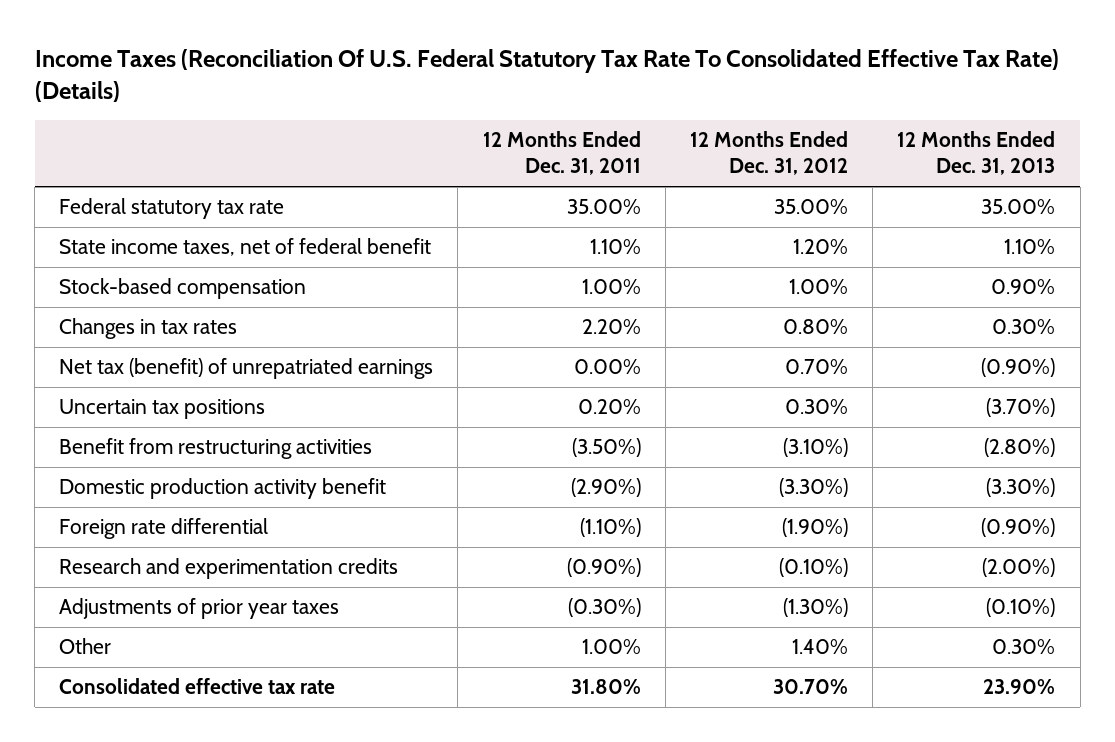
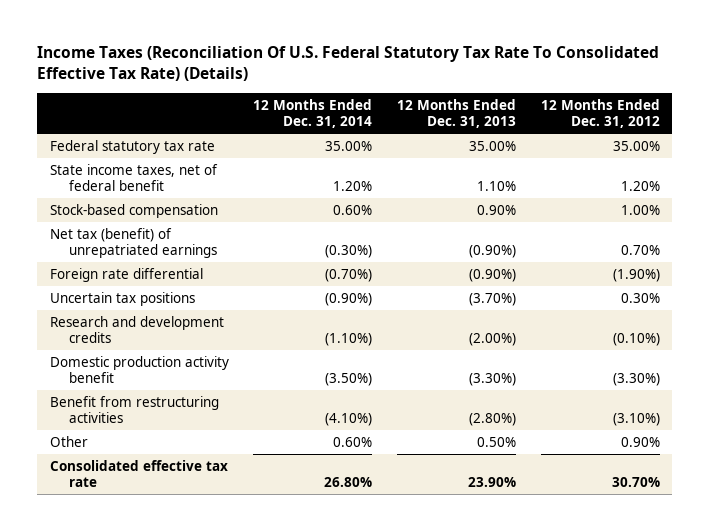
- | 12 Months Ended Dec. 31, 2011 | 12 Months Ended Dec. 31, 2012 | 12 Months Ended Dec. 31, 2013
+ | 12 Months Ended Dec. 31, 2014 | 12 Months Ended Dec. 31, 2013 | 12 Months Ended Dec. 31, 2012
- Changes in tax rates | 2.20% | 0.80% | 0.30%
moved up: Foreign rate differential | (0.70%) | (0.90%) | (1.90%)
+ Research and development credits | (1.10%) | (2.00%) | (0.10%)
- Research and experimentation credits | (0.90%) | (0.10%) | (2.00%)
- Adjustments of prior year taxes | (0.30%) | (1.30%) | (0.10%)
- Other | 1.00% | 1.40% | 0.30%
moved down: Benefit from restructuring activities | (4.10%) | (2.80%) | (3.10%)
+ Other | 0.60% | 0.50% | 0.90%

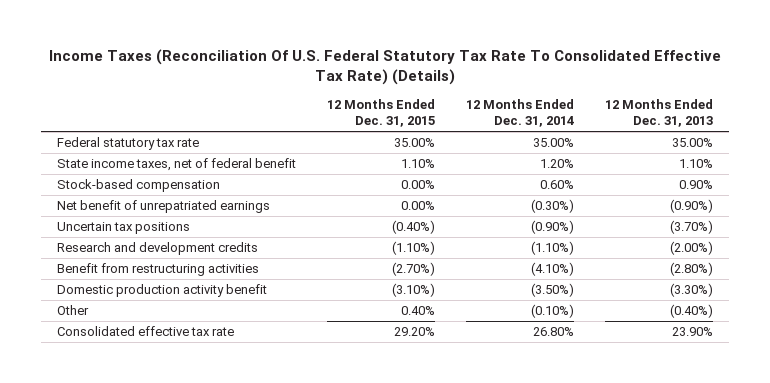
- | 12 Months Ended Dec. 31, 2014 | 12 Months Ended Dec. 31, 2013 | 12 Months Ended Dec. 31, 2012
+ | 12 Months Ended Dec. 31, 2015 | 12 Months Ended Dec. 31, 2014 | 12 Months Ended Dec. 31, 2013
- Net tax (benefit) of unrepatriated earnings | (0.30%) | (0.90%) | 0.70%
- Foreign rate differential | (0.70%) | (0.90%) | (1.90%)
+ Net benefit of unrepatriated earnings | 0.00% | (0.30%) | (0.90%)
- Other | 0.60% | 0.50% | 0.90%
moved down: Domestic production activity benefit | (3.10%) | (3.50%) | (3.30%)
+ Other | 0.40% | (0.10%) | (0.40%)

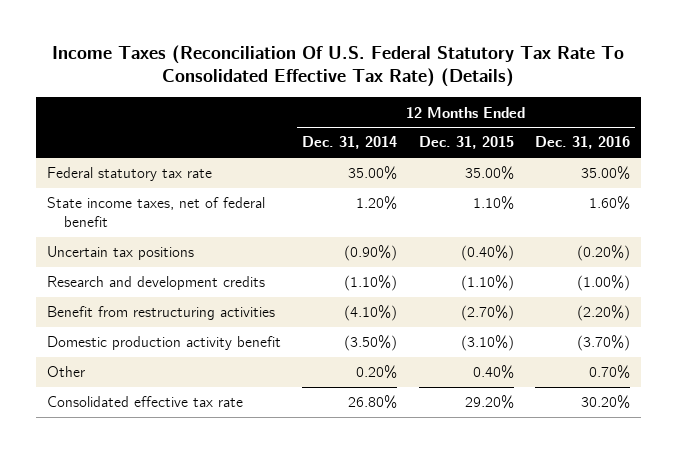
- | 12 Months Ended Dec. 31, 2015 | 12 Months Ended Dec. 31, 2014 | 12 Months Ended Dec. 31, 2013
+ | 12 Months Ended Dec. 31, 2014 | 12 Months Ended Dec. 31, 2015 | 12 Months Ended Dec. 31, 2016
- Stock-based compensation | 0.00% | 0.60% | 0.90%
- Net benefit of unrepatriated earnings | 0.00% | (0.30%) | (0.90%)
- Other | 0.40% | (0.10%) | (0.40%)
+ Other | 0.20% | 0.40% | 0.70%

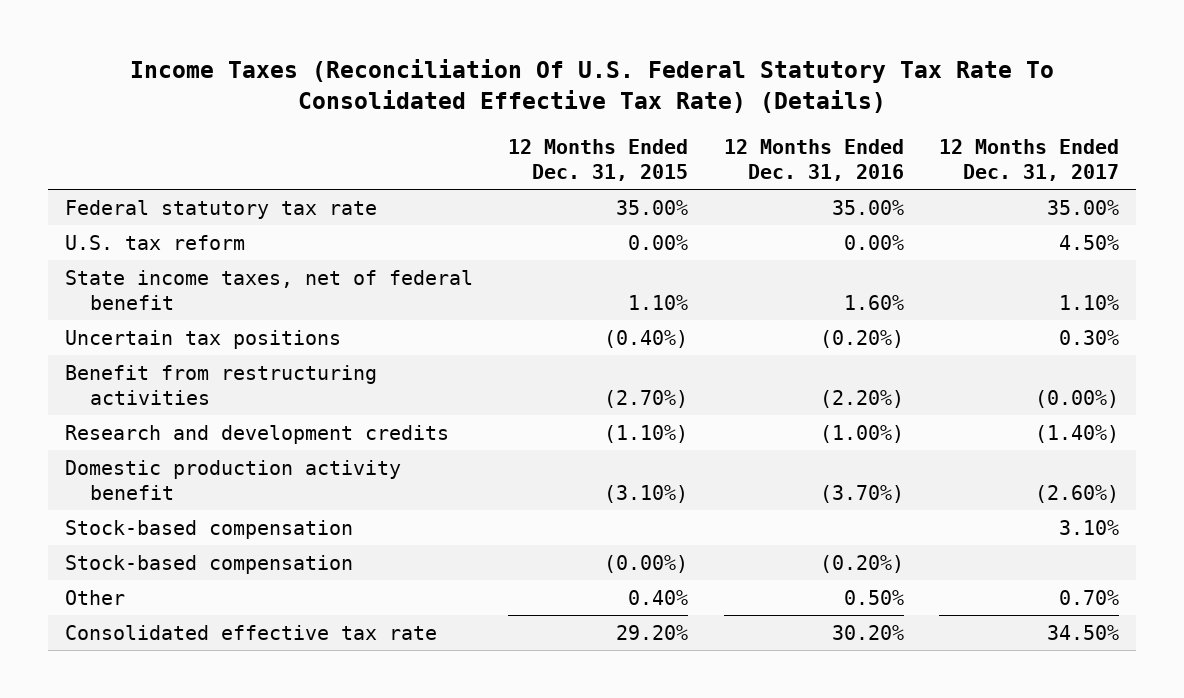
- | 12 Months Ended Dec. 31, 2014 | 12 Months Ended Dec. 31, 2015 | 12 Months Ended Dec. 31, 2016
+ | 12 Months Ended Dec. 31, 2015 | 12 Months Ended Dec. 31, 2016 | 12 Months Ended Dec. 31, 2017
+ U.S. tax reform | 0.00% | 0.00% | 4.50%
moved down: Research and development credits | (1.10%) | (1.00%) | (1.40%)
- Other | 0.20% | 0.40% | 0.70%
+ Stock-based compensation | | | 3.10%
+ Stock-based compensation | (0.00%) | (0.20%) |
+ Other | 0.40% | 0.50% | 0.70%

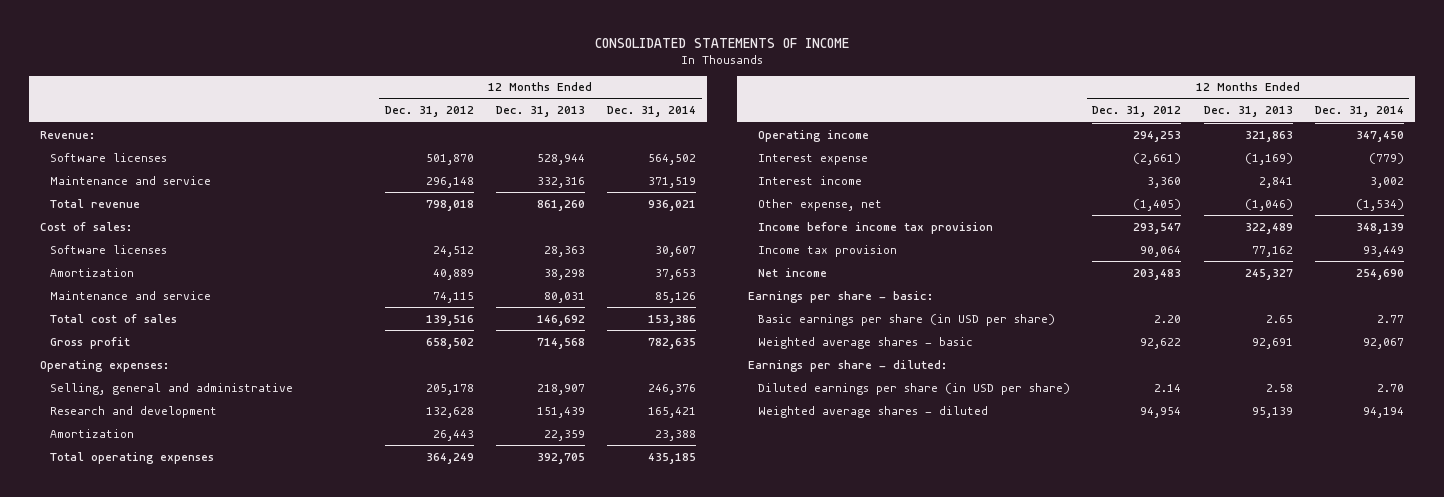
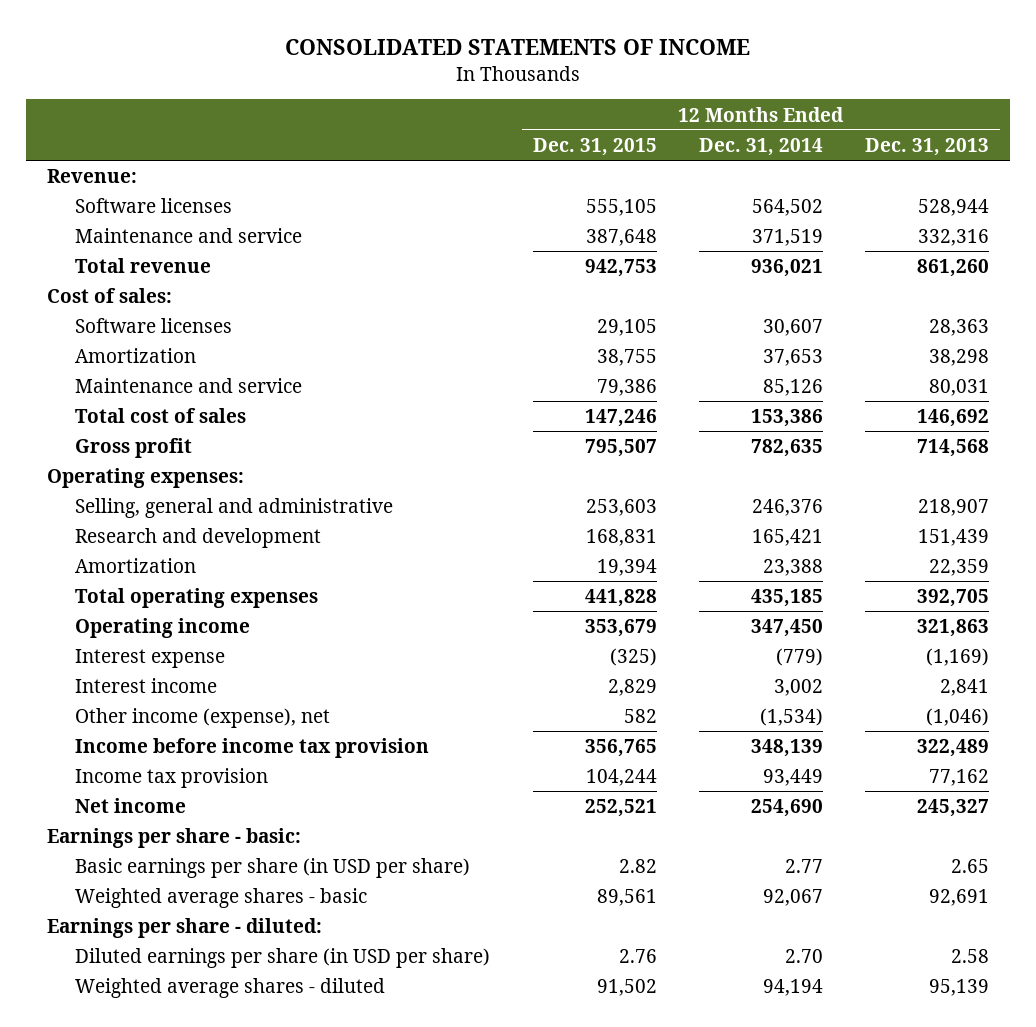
- | 12 Months Ended Dec. 31, 2012 | 12 Months Ended Dec. 31, 2013 | 12 Months Ended Dec. 31, 2014
+ | 12 Months Ended Dec. 31, 2015 | 12 Months Ended Dec. 31, 2014 | 12 Months Ended Dec. 31, 2013
- Other expense, net | (1,405) | (1,046) | (1,534)
+ Other income (expense), net | 582 | (1,534) | (1,046)

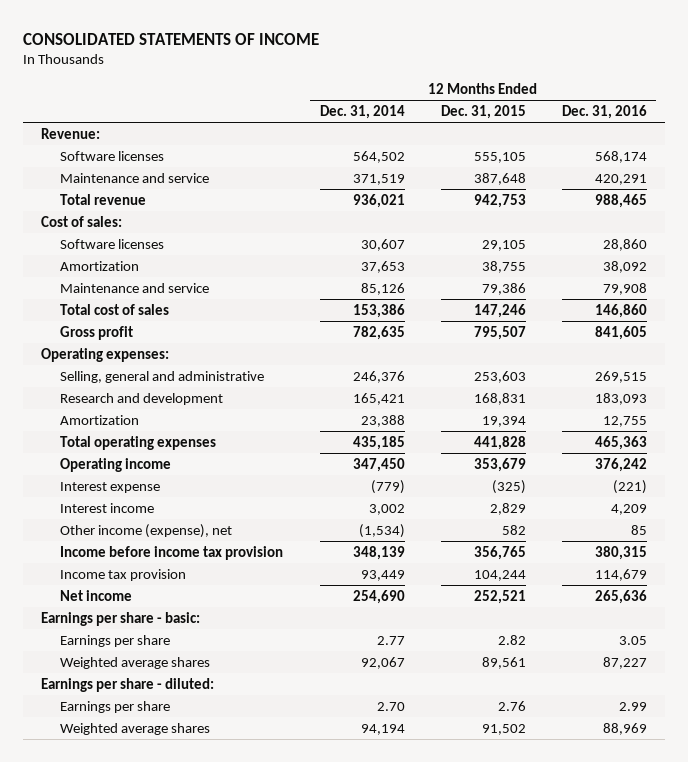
- | 12 Months Ended Dec. 31, 2015 | 12 Months Ended Dec. 31, 2014 | 12 Months Ended Dec. 31, 2013
+ | 12 Months Ended Dec. 31, 2014 | 12 Months Ended Dec. 31, 2015 | 12 Months Ended Dec. 31, 2016
- Basic earnings per share (in USD per share) | 2.82 | 2.77 | 2.65
- Weighted average shares - basic | 89,561 | 92,067 | 92,691
+ Earnings per share | 2.77 | 2.82 | 3.05
+ Weighted average shares | 92,067 | 89,561 | 87,227
- Diluted earnings per share (in USD per share) | 2.76 | 2.70 | 2.58
- Weighted average shares - diluted | 91,502 | 94,194 | 95,139
+ Earnings per share | 2.70 | 2.76 | 2.99
+ Weighted average shares | 94,194 | 91,502 | 88,969

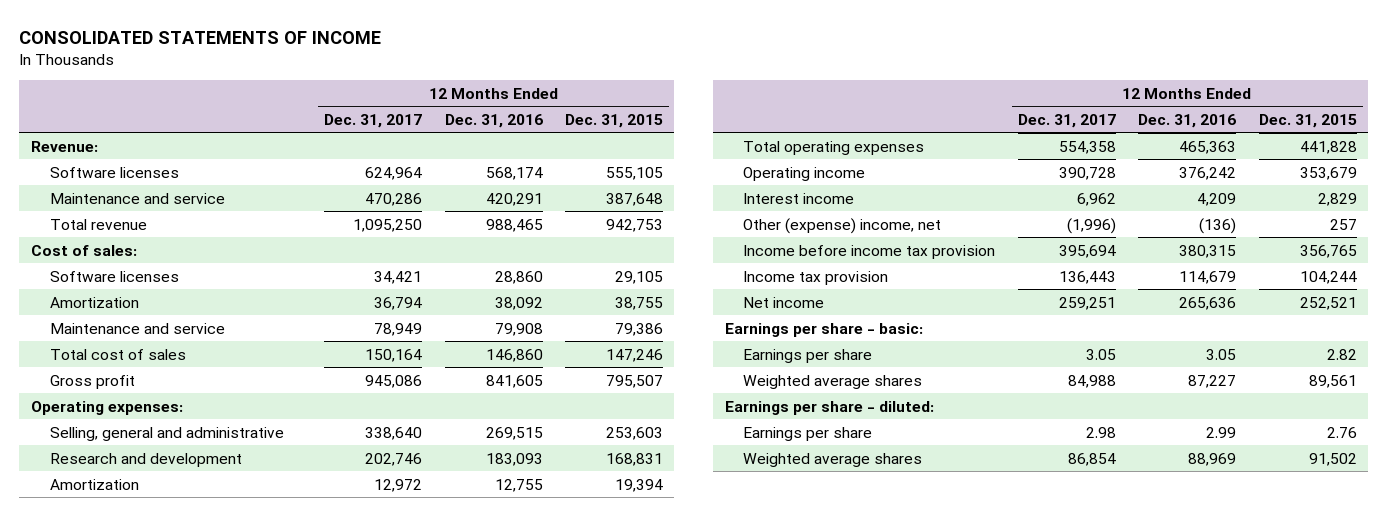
- | 12 Months Ended Dec. 31, 2014 | 12 Months Ended Dec. 31, 2015 | 12 Months Ended Dec. 31, 2016
+ | 12 Months Ended Dec. 31, 2017 | 12 Months Ended Dec. 31, 2016 | 12 Months Ended Dec. 31, 2015
- Interest expense | (779) | (325) | (221)
- Other income (expense), net | (1,534) | 582 | 85
+ Other (expense) income, net | (1,996) | (136) | 257

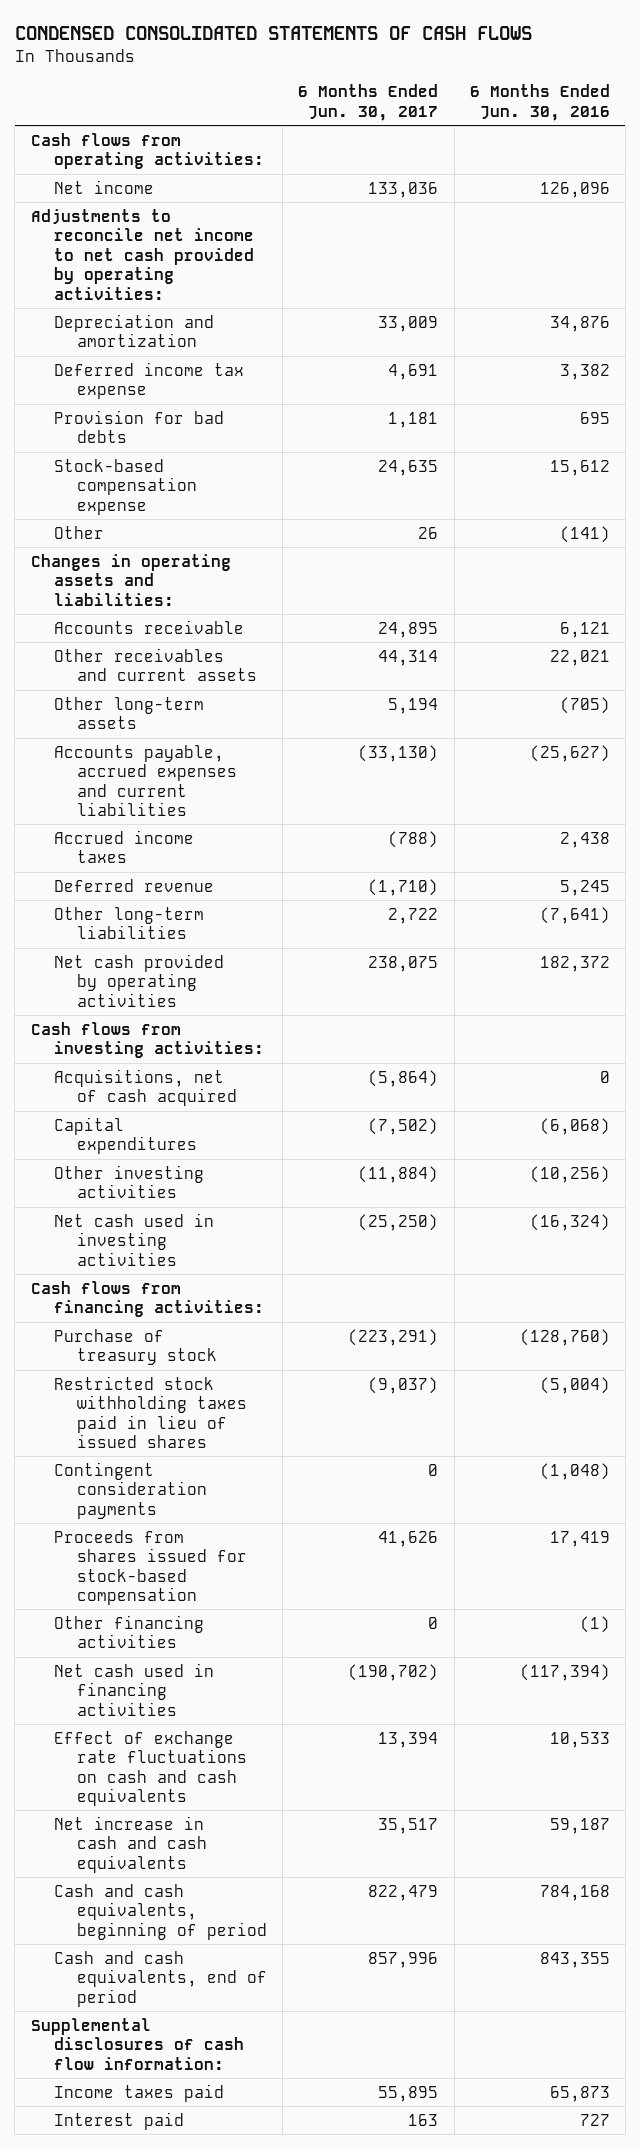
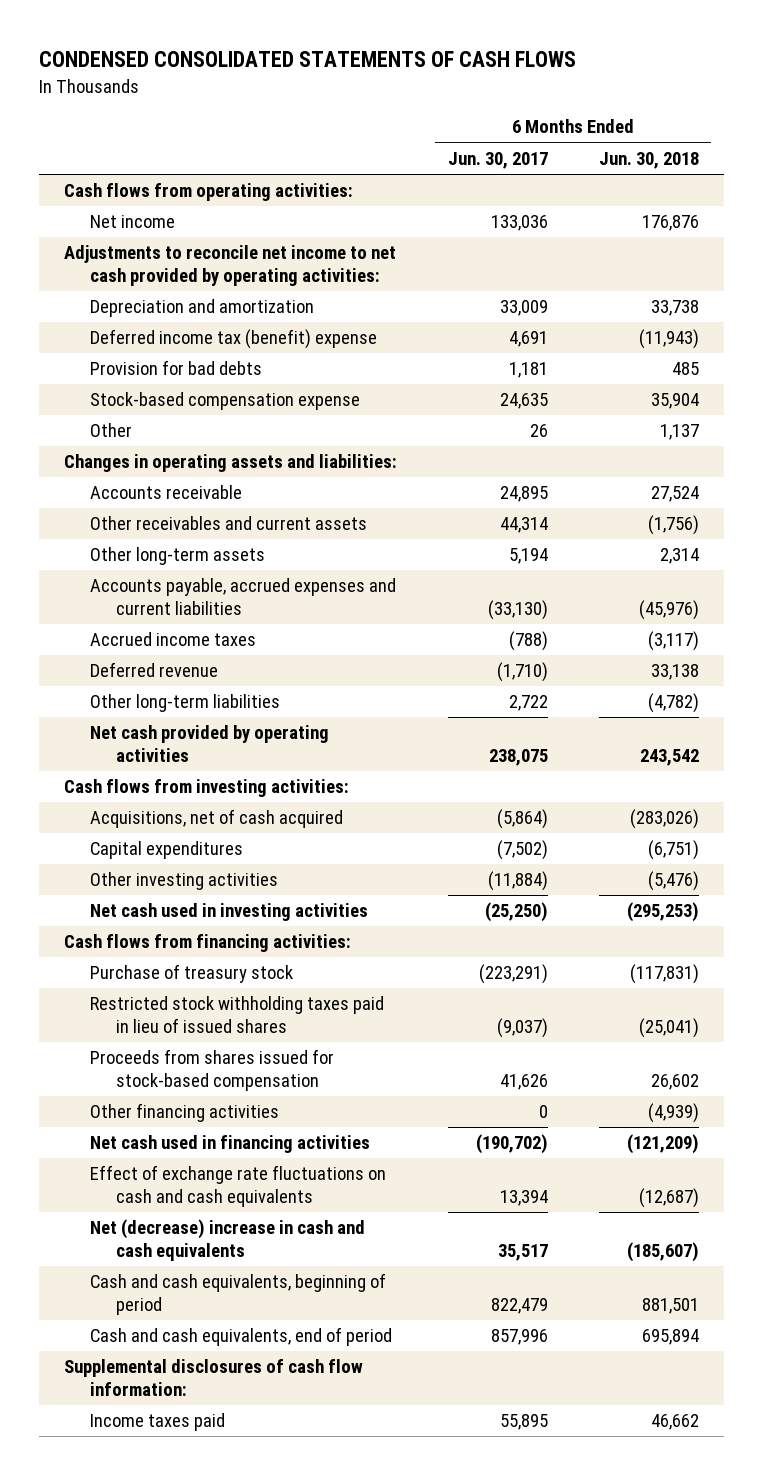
- | 6 Months Ended Jun. 30, 2017 | 6 Months Ended Jun. 30, 2016
+ | 6 Months Ended Jun. 30, 2017 | 6 Months Ended Jun. 30, 2018
- Deferred income tax expense | 4,691 | 3,382
+ Deferred income tax (benefit) expense | 4,691 | (11,943)
- Contingent consideration payments | 0 | (1,048)
- Net increase in cash and cash equivalents | 35,517 | 59,187
+ Net (decrease) increase in cash and cash equivalents | 35,517 | (185,607)
- Interest paid | 163 | 727

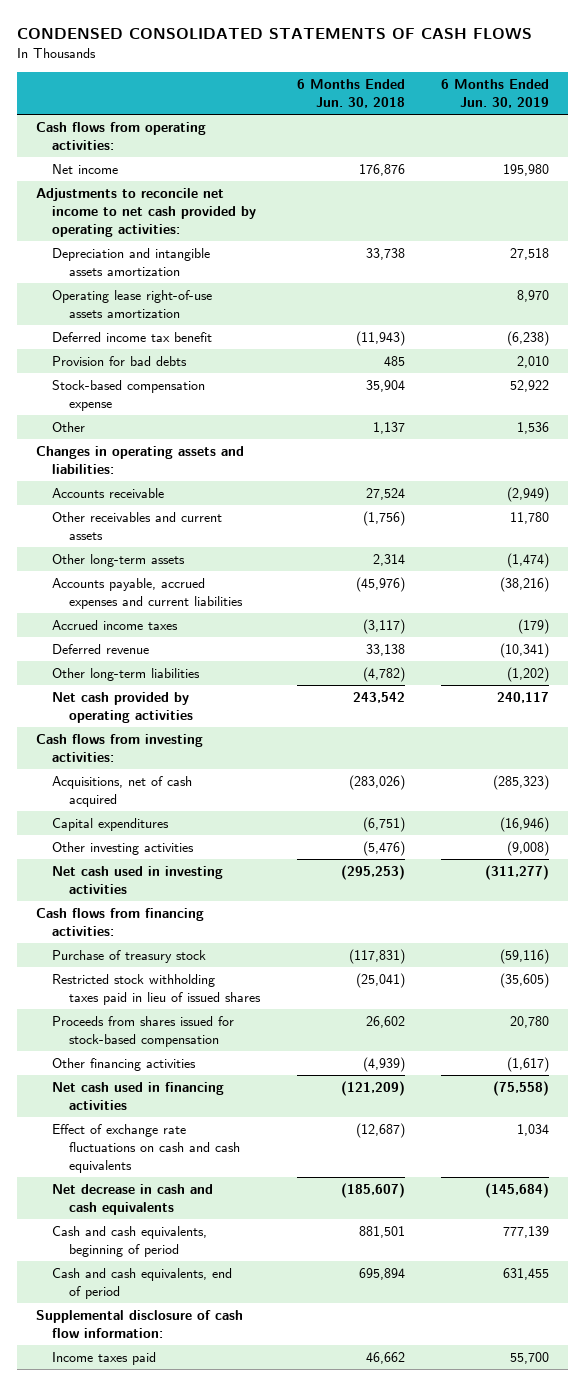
- | 6 Months Ended Jun. 30, 2017 | 6 Months Ended Jun. 30, 2018
+ | 6 Months Ended Jun. 30, 2018 | 6 Months Ended Jun. 30, 2019
- Depreciation and amortization | 33,009 | 33,738
- Deferred income tax (benefit) expense | 4,691 | (11,943)
+ Depreciation and intangible assets amortization | 33,738 | 27,518
+ Operating lease right-of-use assets amortization | | 8,970
+ Deferred income tax benefit | (11,943) | (6,238)
- Net (decrease) increase in cash and cash equivalents | 35,517 | (185,607)
+ Net decrease in cash and cash equivalents | (185,607) | (145,684)
- Supplemental disclosures of cash flow information:
+ Supplemental disclosure of cash flow information:

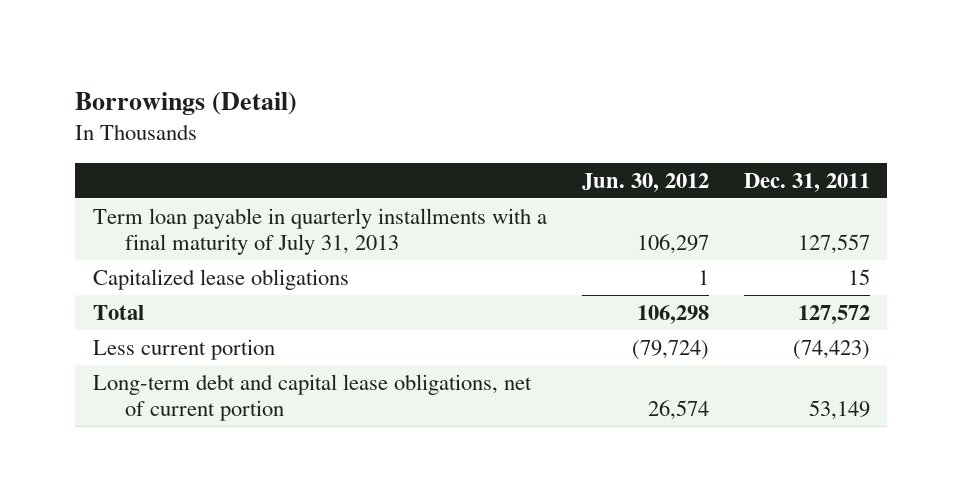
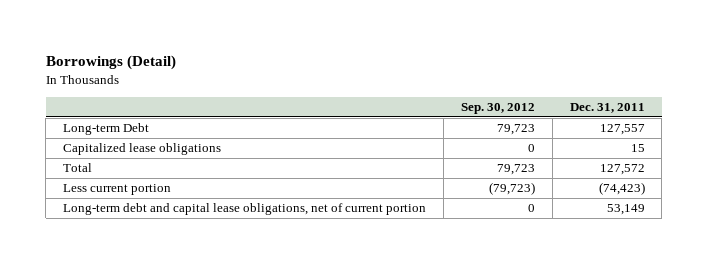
- | Jun. 30, 2012 | Dec. 31, 2011
+ | Sep. 30, 2012 | Dec. 31, 2011
- Term loan payable in quarterly installments with a final maturity of July 31, 2013 | 106,297 | 127,557
+ Long-term Debt | 79,723 | 127,557

